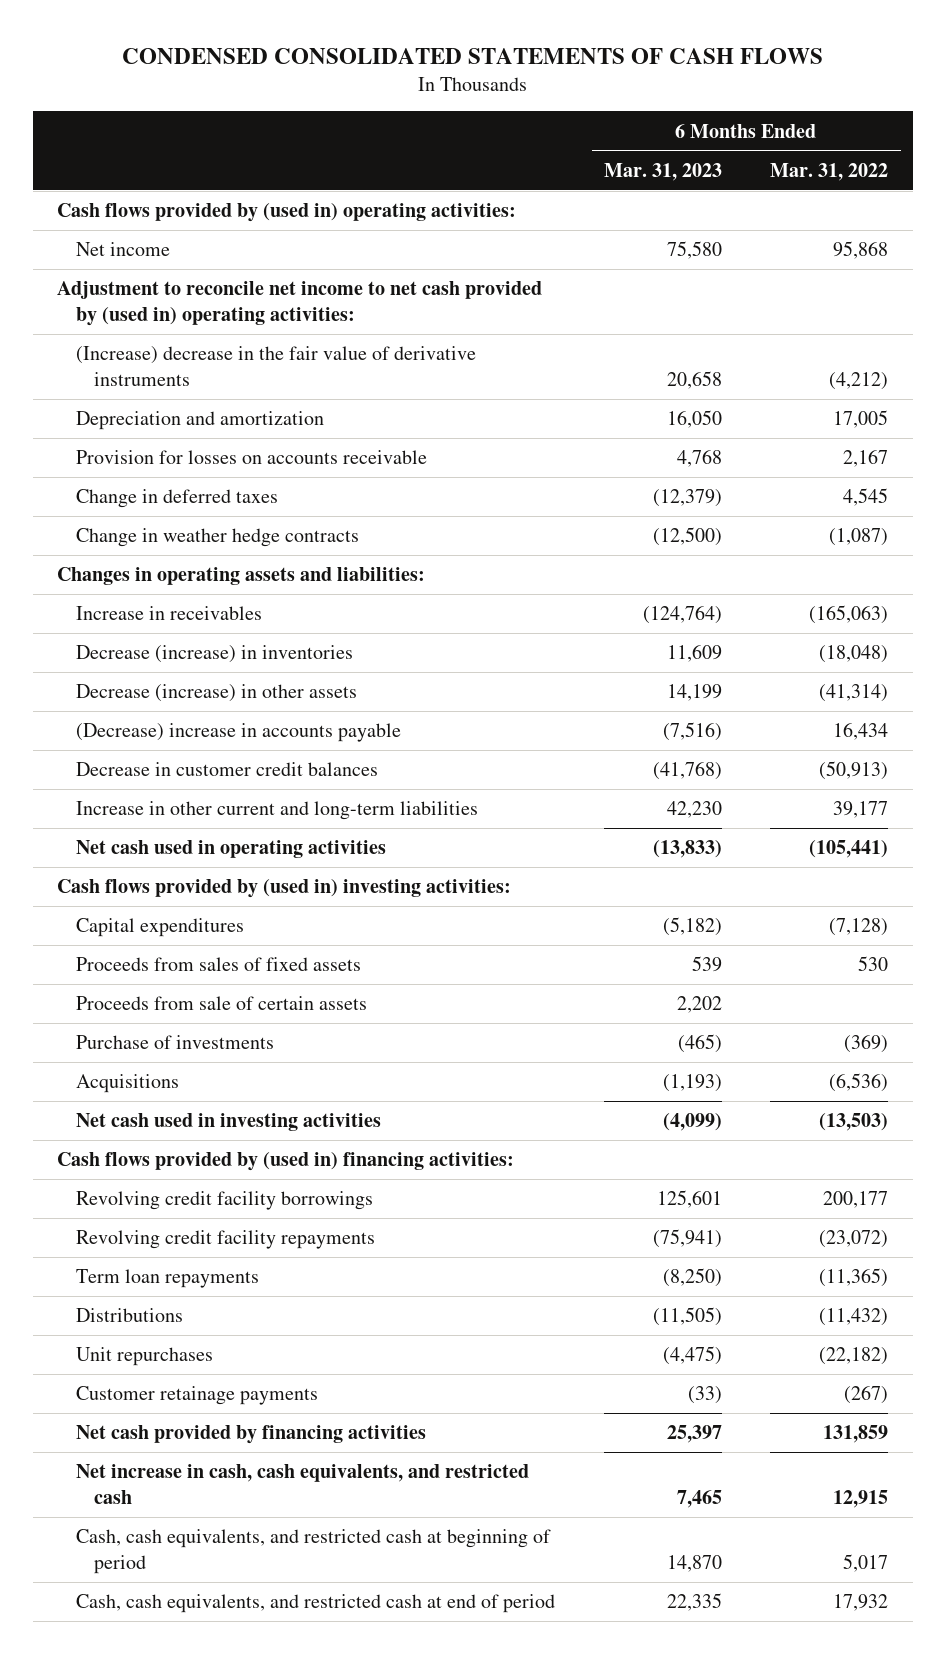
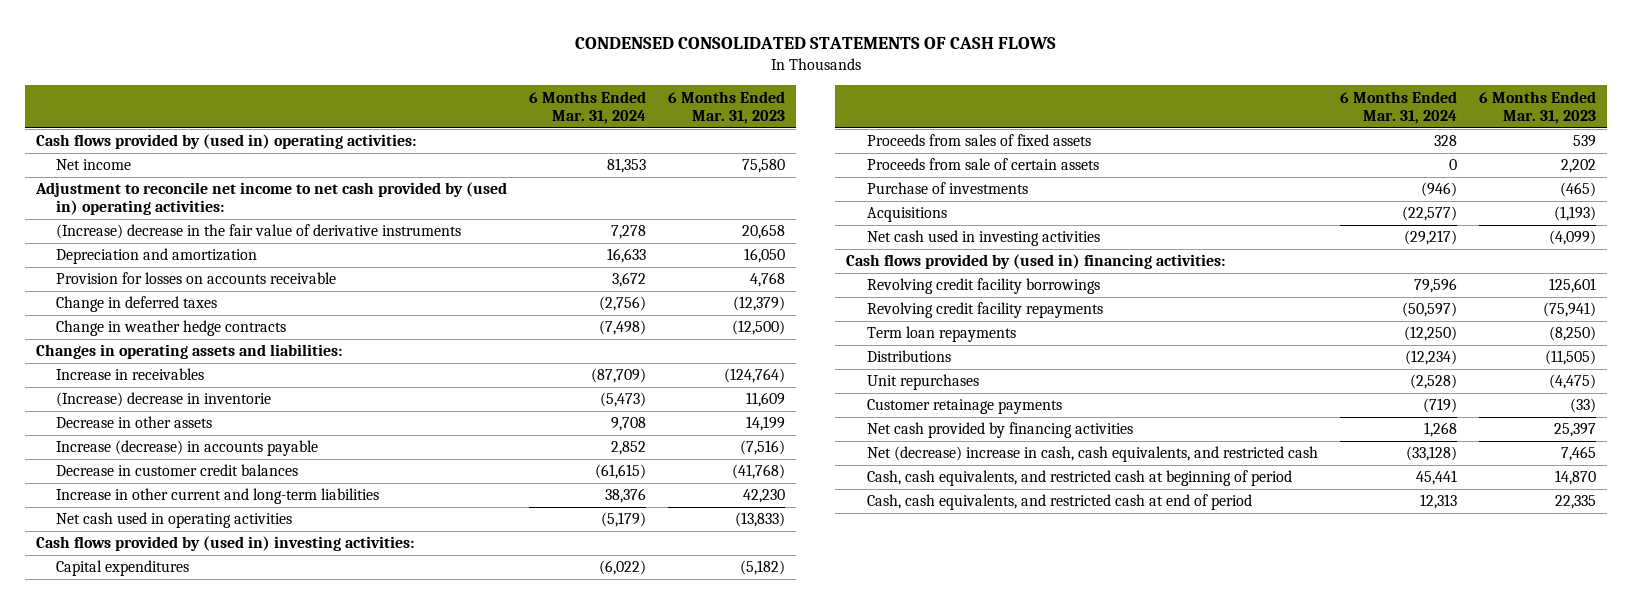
- | 6 Months Ended Mar. 31, 2023 | 6 Months Ended Mar. 31, 2022
+ | 6 Months Ended Mar. 31, 2024 | 6 Months Ended Mar. 31, 2023
- Decrease (increase) in inventories | 11,609 | (18,048)
- Decrease (increase) in other assets | 14,199 | (41,314)
- (Decrease) increase in accounts payable | (7,516) | 16,434
+ (Increase) decrease in inventorie | (5,473) | 11,609
+ Decrease in other assets | 9,708 | 14,199
+ Increase (decrease) in accounts payable | 2,852 | (7,516)
- Net increase in cash, cash equivalents, and restricted cash | 7,465 | 12,915
+ Net (decrease) increase in cash, cash equivalents, and restricted cash | (33,128) | 7,465

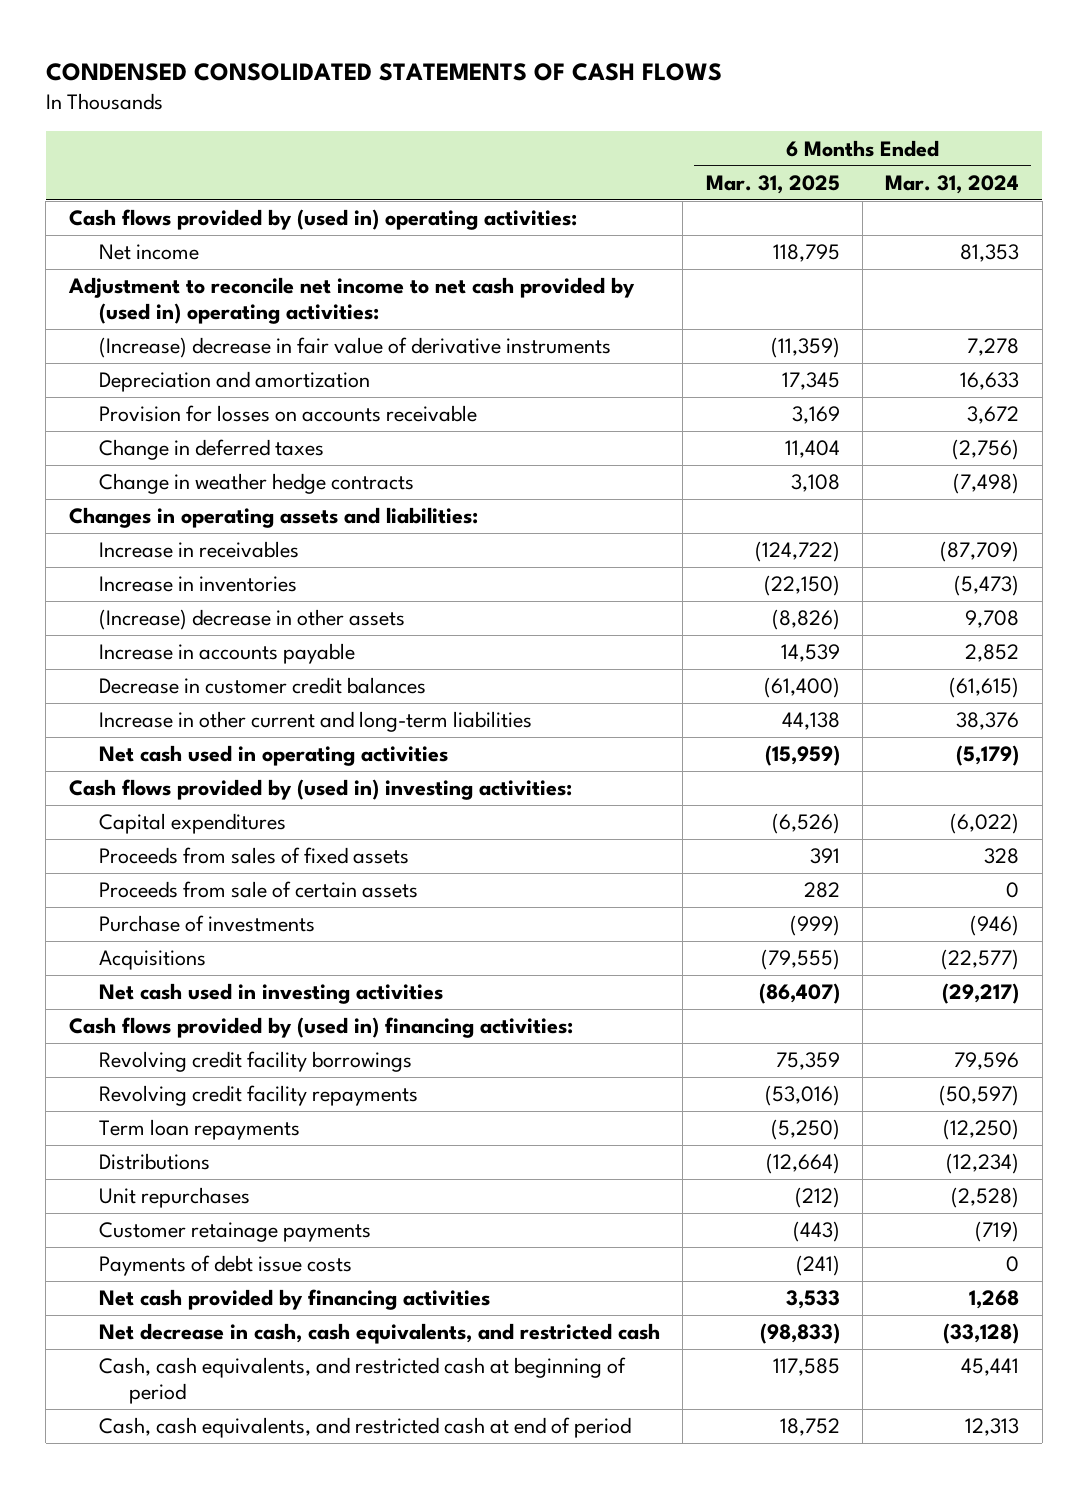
- | 6 Months Ended Mar. 31, 2024 | 6 Months Ended Mar. 31, 2023
+ | 6 Months Ended Mar. 31, 2025 | 6 Months Ended Mar. 31, 2024
- (Increase) decrease in the fair value of derivative instruments | 7,278 | 20,658
+ (Increase) decrease in fair value of derivative instruments | (11,359) | 7,278
- (Increase) decrease in inventorie | (5,473) | 11,609
- Decrease in other assets | 9,708 | 14,199
- Increase (decrease) in accounts payable | 2,852 | (7,516)
+ Increase in inventories | (22,150) | (5,473)
+ (Increase) decrease in other assets | (8,826) | 9,708
+ Increase in accounts payable | 14,539 | 2,852
+ Payments of debt issue costs | (241) | 0
- Net (decrease) increase in cash, cash equivalents, and restricted cash | (33,128) | 7,465
+ Net decrease in cash, cash equivalents, and restricted cash | (98,833) | (33,128)

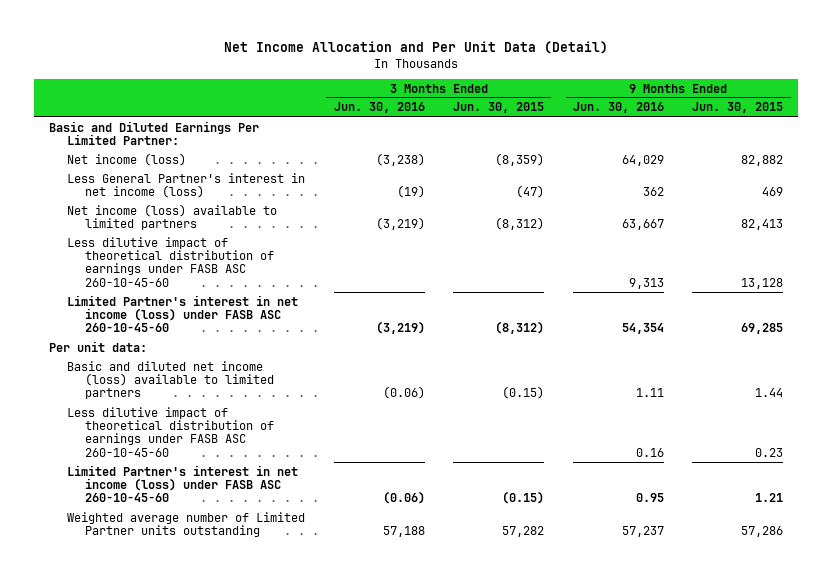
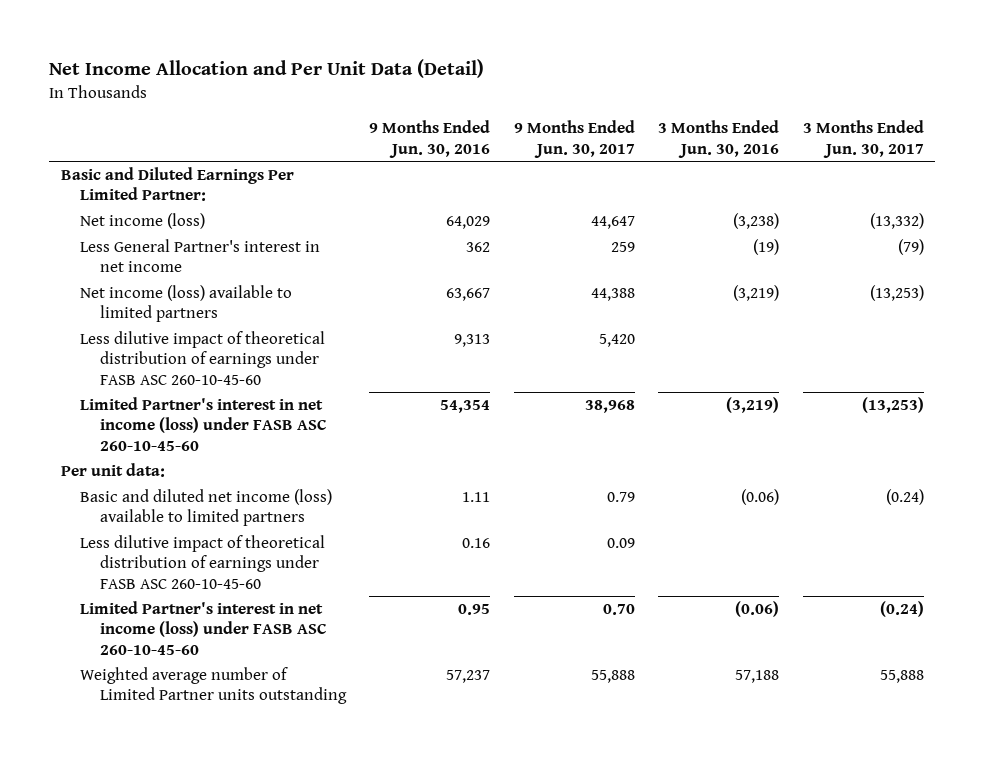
- | 3 Months Ended Jun. 30, 2016 | 3 Months Ended Jun. 30, 2015 | 9 Months Ended Jun. 30, 2016 | 9 Months Ended Jun. 30, 2015
+ | 9 Months Ended Jun. 30, 2016 | 9 Months Ended Jun. 30, 2017 | 3 Months Ended Jun. 30, 2016 | 3 Months Ended Jun. 30, 2017
- Less General Partner's interest in net income (loss) | (19) | (47) | 362 | 469
+ Less General Partner's interest in net income | 362 | 259 | (19) | (79)

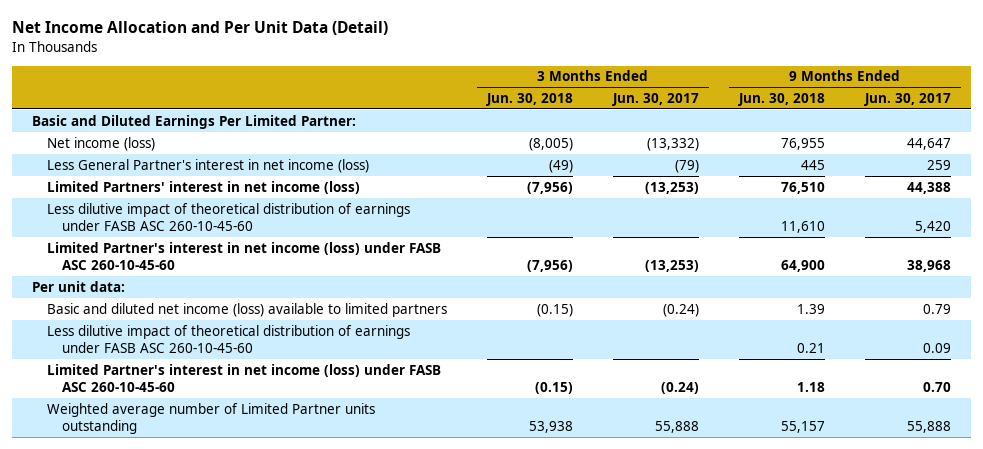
- | 9 Months Ended Jun. 30, 2016 | 9 Months Ended Jun. 30, 2017 | 3 Months Ended Jun. 30, 2016 | 3 Months Ended Jun. 30, 2017
+ | 3 Months Ended Jun. 30, 2018 | 3 Months Ended Jun. 30, 2017 | 9 Months Ended Jun. 30, 2018 | 9 Months Ended Jun. 30, 2017
- Less General Partner's interest in net income | 362 | 259 | (19) | (79)
- Net income (loss) available to limited partners | 63,667 | 44,388 | (3,219) | (13,253)
+ Less General Partner's interest in net income (loss) | (49) | (79) | 445 | 259
+ Limited Partners' interest in net income (loss) | (7,956) | (13,253) | 76,510 | 44,388

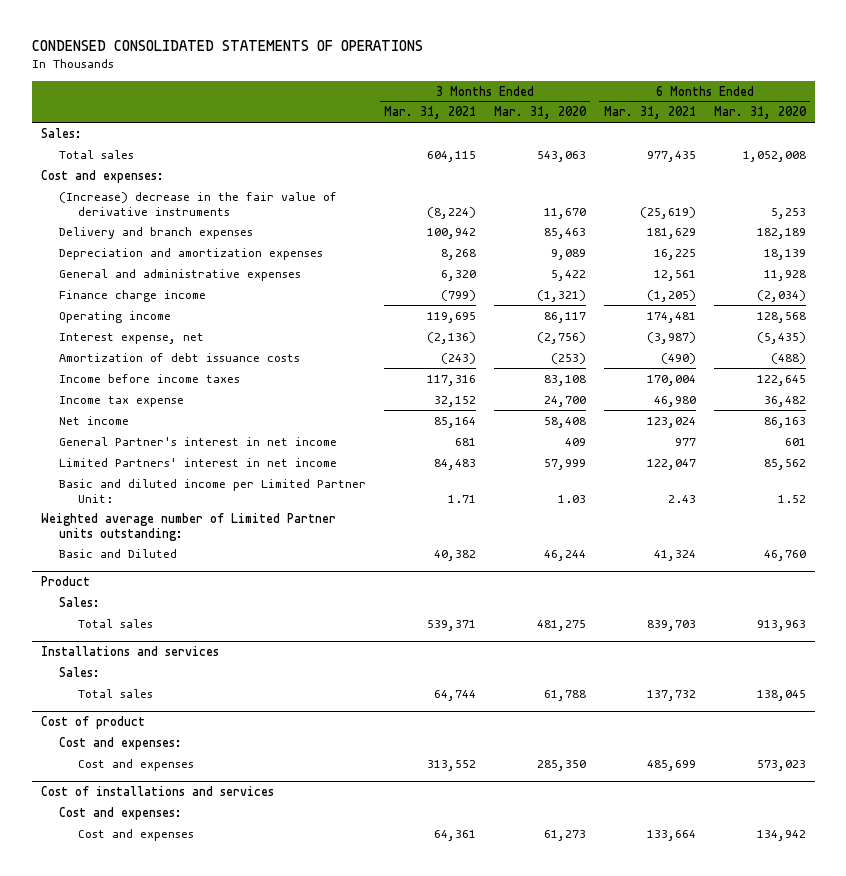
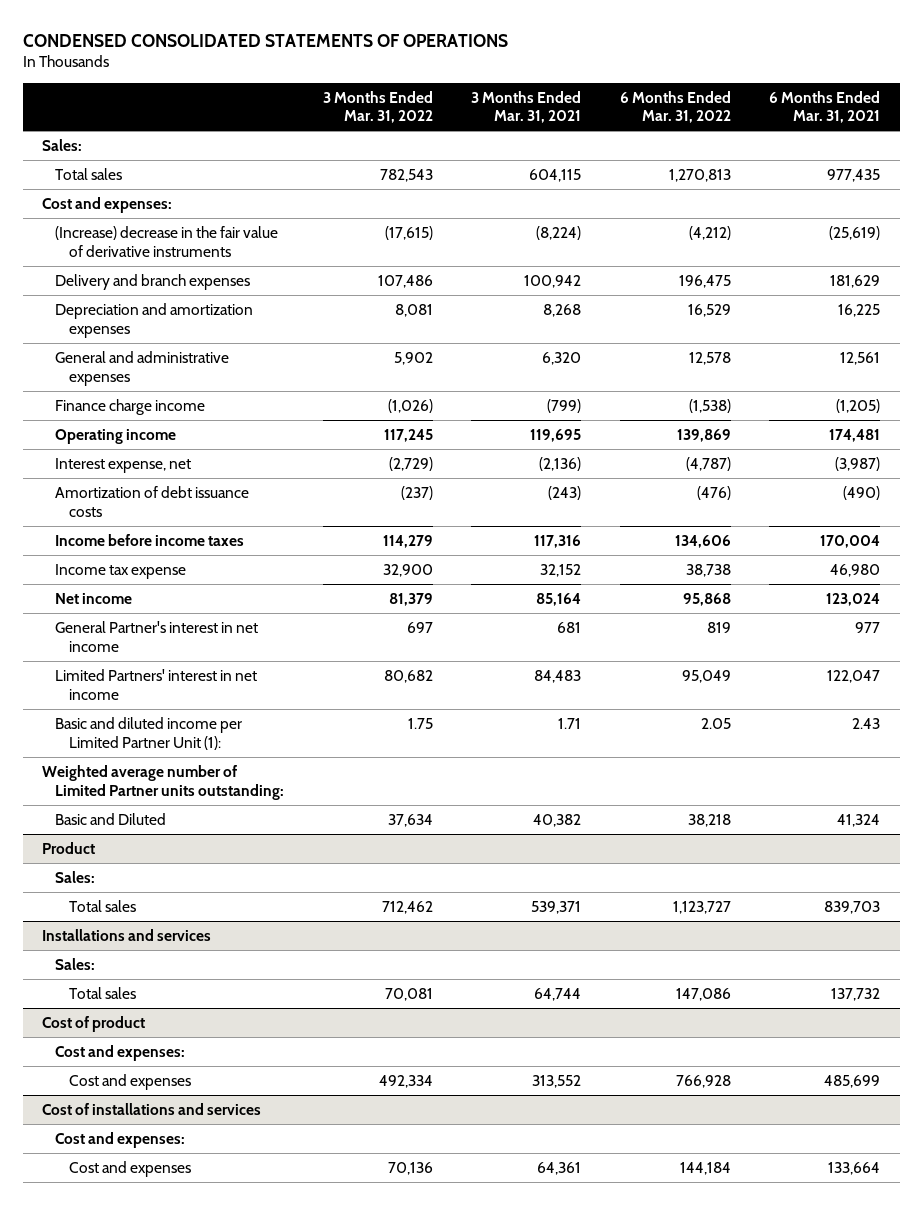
- | 3 Months Ended Mar. 31, 2021 | 3 Months Ended Mar. 31, 2020 | 6 Months Ended Mar. 31, 2021 | 6 Months Ended Mar. 31, 2020
+ | 3 Months Ended Mar. 31, 2022 | 3 Months Ended Mar. 31, 2021 | 6 Months Ended Mar. 31, 2022 | 6 Months Ended Mar. 31, 2021
- Basic and diluted income per Limited Partner Unit: | 1.71 | 1.03 | 2.43 | 1.52
+ Basic and diluted income per Limited Partner Unit (1): | 1.75 | 1.71 | 2.05 | 2.43

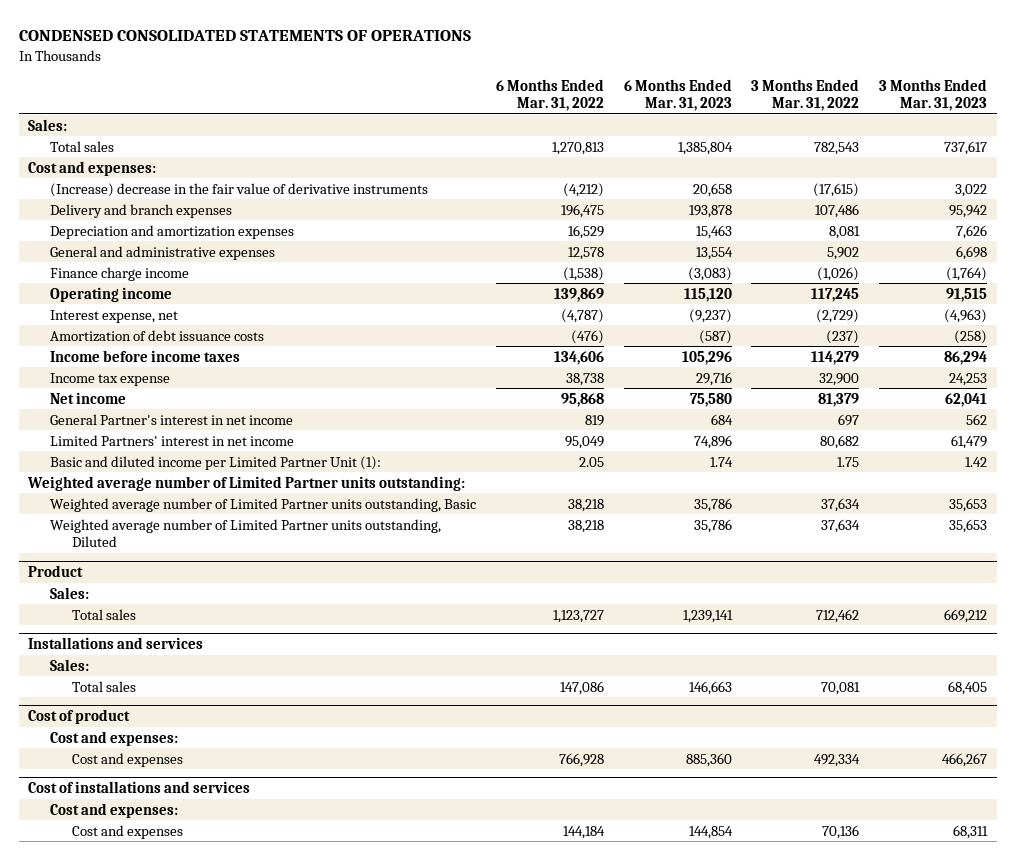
- | 3 Months Ended Mar. 31, 2022 | 3 Months Ended Mar. 31, 2021 | 6 Months Ended Mar. 31, 2022 | 6 Months Ended Mar. 31, 2021
+ | 6 Months Ended Mar. 31, 2022 | 6 Months Ended Mar. 31, 2023 | 3 Months Ended Mar. 31, 2022 | 3 Months Ended Mar. 31, 2023
- Basic and Diluted | 37,634 | 40,382 | 38,218 | 41,324
+ Weighted average number of Limited Partner units outstanding, Basic | 38,218 | 35,786 | 37,634 | 35,653
+ Weighted average number of Limited Partner units outstanding, Diluted | 38,218 | 35,786 | 37,634 | 35,653

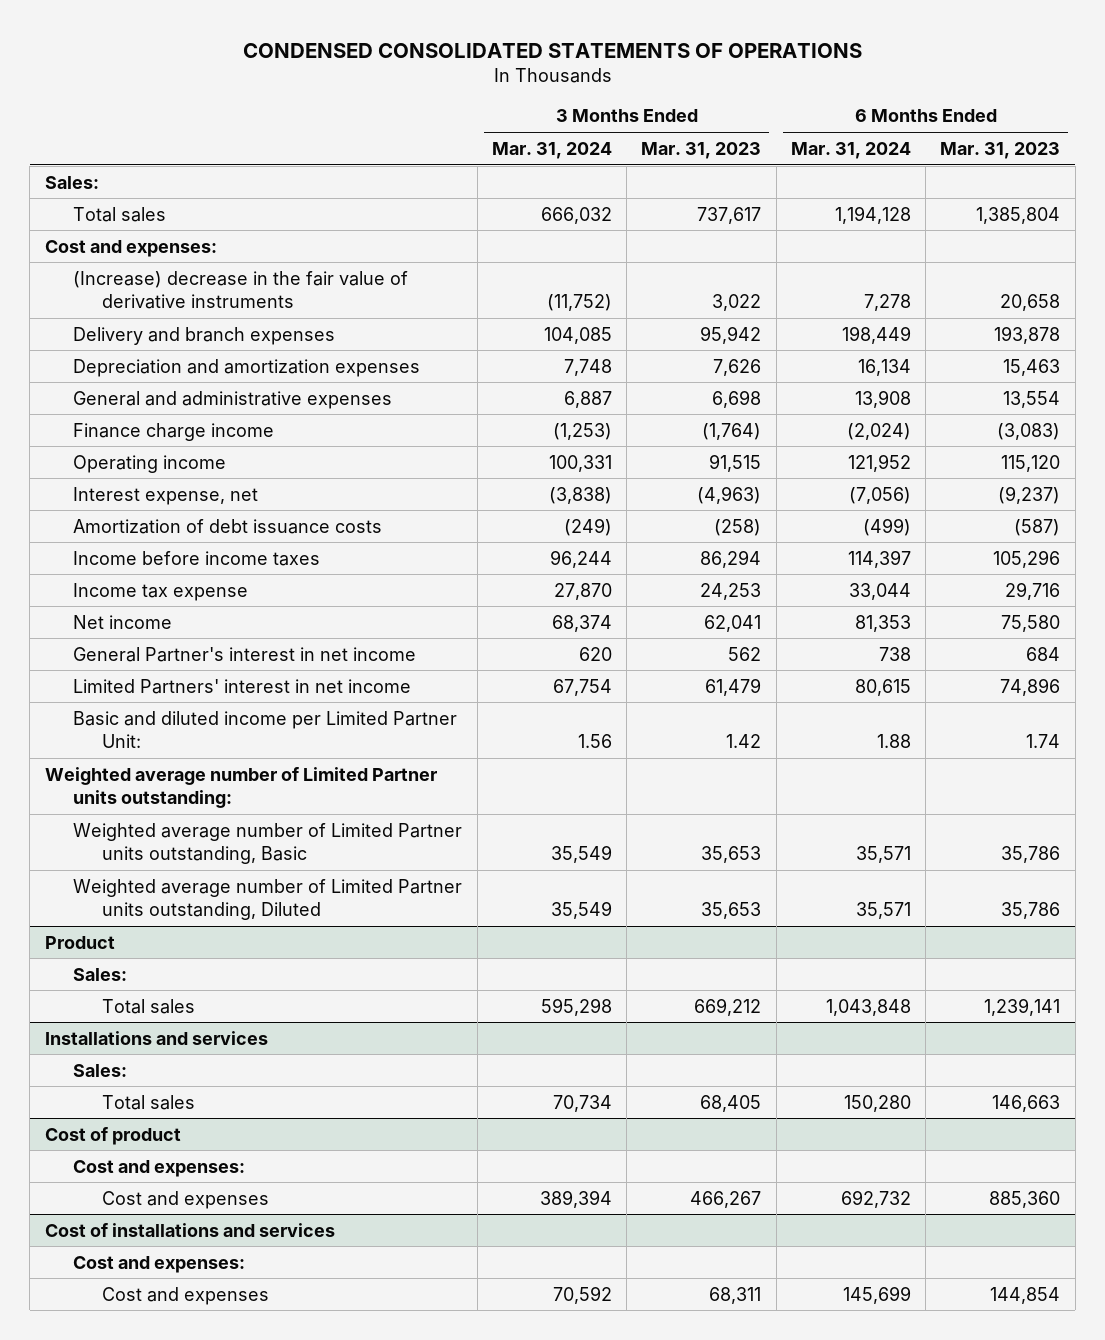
- | 6 Months Ended Mar. 31, 2022 | 6 Months Ended Mar. 31, 2023 | 3 Months Ended Mar. 31, 2022 | 3 Months Ended Mar. 31, 2023
+ | 3 Months Ended Mar. 31, 2024 | 3 Months Ended Mar. 31, 2023 | 6 Months Ended Mar. 31, 2024 | 6 Months Ended Mar. 31, 2023
- Basic and diluted income per Limited Partner Unit (1): | 2.05 | 1.74 | 1.75 | 1.42
+ Basic and diluted income per Limited Partner Unit: | 1.56 | 1.42 | 1.88 | 1.74

